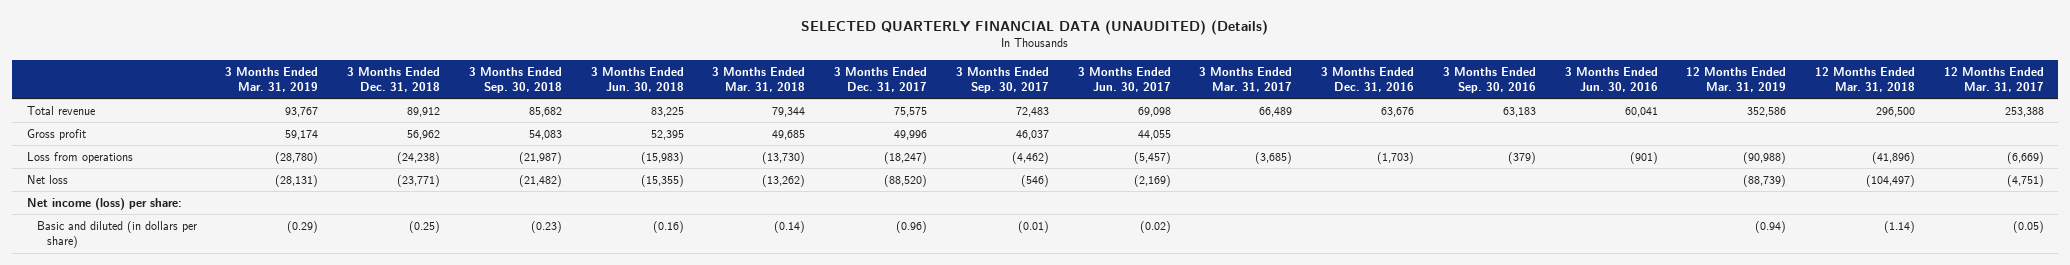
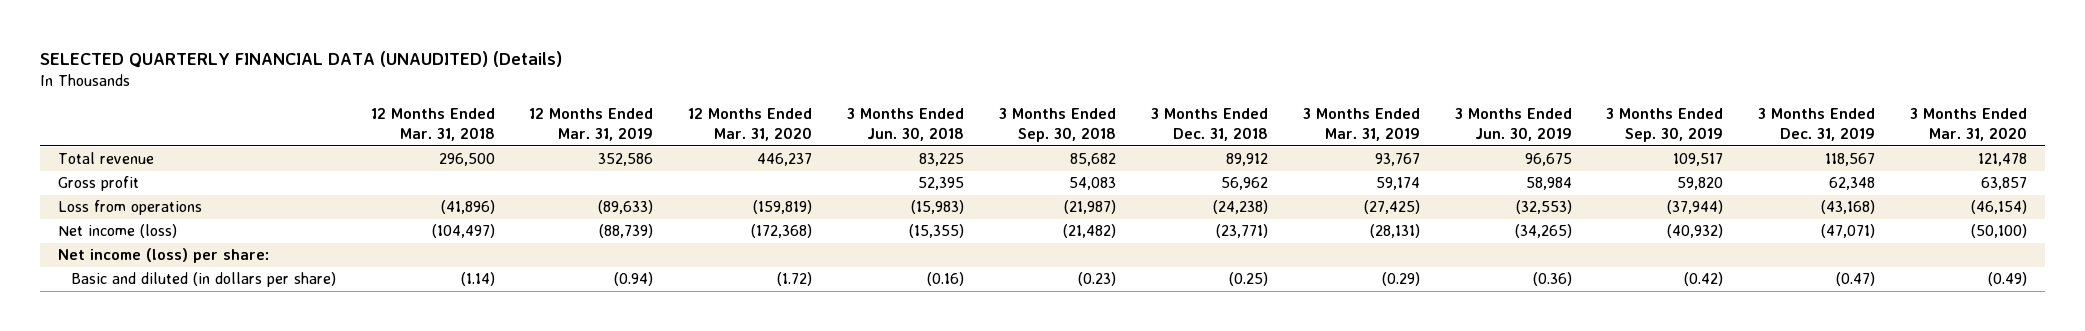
- | 3 Months Ended Mar. 31, 2019 | 3 Months Ended Dec. 31, 2018 | 3 Months Ended Sep. 30, 2018 | 3 Months Ended Jun. 30, 2018 | 3 Months Ended Mar. 31, 2018 | 3 Months Ended Dec. 31, 2017 | 3 Months Ended Sep. 30, 2017 | 3 Months Ended Jun. 30, 2017 | 3 Months Ended Mar. 31, 2017 | 3 Months Ended Dec. 31, 2016 | 3 Months Ended Sep. 30, 2016 | 3 Months Ended Jun. 30, 2016 | 12 Months Ended Mar. 31, 2019 | 12 Months Ended Mar. 31, 2018 | 12 Months Ended Mar. 31, 2017
+ | 12 Months Ended Mar. 31, 2018 | 12 Months Ended Mar. 31, 2019 | 12 Months Ended Mar. 31, 2020 | 3 Months Ended Jun. 30, 2018 | 3 Months Ended Sep. 30, 2018 | 3 Months Ended Dec. 31, 2018 | 3 Months Ended Mar. 31, 2019 | 3 Months Ended Jun. 30, 2019 | 3 Months Ended Sep. 30, 2019 | 3 Months Ended Dec. 31, 2019 | 3 Months Ended Mar. 31, 2020
- Loss from operations | (28,780) | (24,238) | (21,987) | (15,983) | (13,730) | (18,247) | (4,462) | (5,457) | (3,685) | (1,703) | (379) | (901) | (90,988) | (41,896) | (6,669)
- Net loss | (28,131) | (23,771) | (21,482) | (15,355) | (13,262) | (88,520) | (546) | (2,169) | | | | | (88,739) | (104,497) | (4,751)
+ Loss from operations | (41,896) | (89,633) | (159,819) | (15,983) | (21,987) | (24,238) | (27,425) | (32,553) | (37,944) | (43,168) | (46,154)
+ Net income (loss) | (104,497) | (88,739) | (172,368) | (15,355) | (21,482) | (23,771) | (28,131) | (34,265) | (40,932) | (47,071) | (50,100)

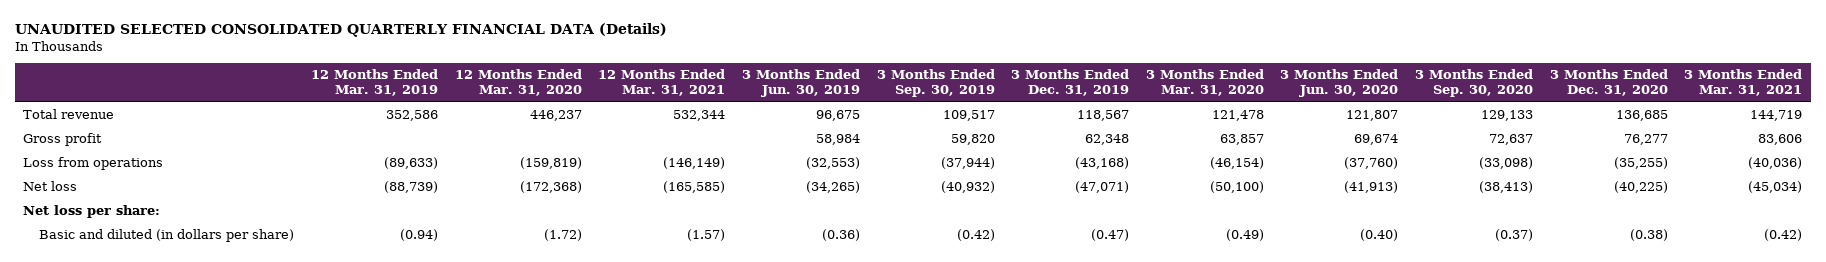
- SELECTED QUARTERLY FINANCIAL DATA (UNAUDITED) (Details)
+ UNAUDITED SELECTED CONSOLIDATED QUARTERLY FINANCIAL DATA (Details)
- | 12 Months Ended Mar. 31, 2018 | 12 Months Ended Mar. 31, 2019 | 12 Months Ended Mar. 31, 2020 | 3 Months Ended Jun. 30, 2018 | 3 Months Ended Sep. 30, 2018 | 3 Months Ended Dec. 31, 2018 | 3 Months Ended Mar. 31, 2019 | 3 Months Ended Jun. 30, 2019 | 3 Months Ended Sep. 30, 2019 | 3 Months Ended Dec. 31, 2019 | 3 Months Ended Mar. 31, 2020
+ | 12 Months Ended Mar. 31, 2019 | 12 Months Ended Mar. 31, 2020 | 12 Months Ended Mar. 31, 2021 | 3 Months Ended Jun. 30, 2019 | 3 Months Ended Sep. 30, 2019 | 3 Months Ended Dec. 31, 2019 | 3 Months Ended Mar. 31, 2020 | 3 Months Ended Jun. 30, 2020 | 3 Months Ended Sep. 30, 2020 | 3 Months Ended Dec. 31, 2020 | 3 Months Ended Mar. 31, 2021
- Net income (loss) | (104,497) | (88,739) | (172,368) | (15,355) | (21,482) | (23,771) | (28,131) | (34,265) | (40,932) | (47,071) | (50,100)
- Net income (loss) per share:
+ Net loss | (88,739) | (172,368) | (165,585) | (34,265) | (40,932) | (47,071) | (50,100) | (41,913) | (38,413) | (40,225) | (45,034)
+ Net loss per share:

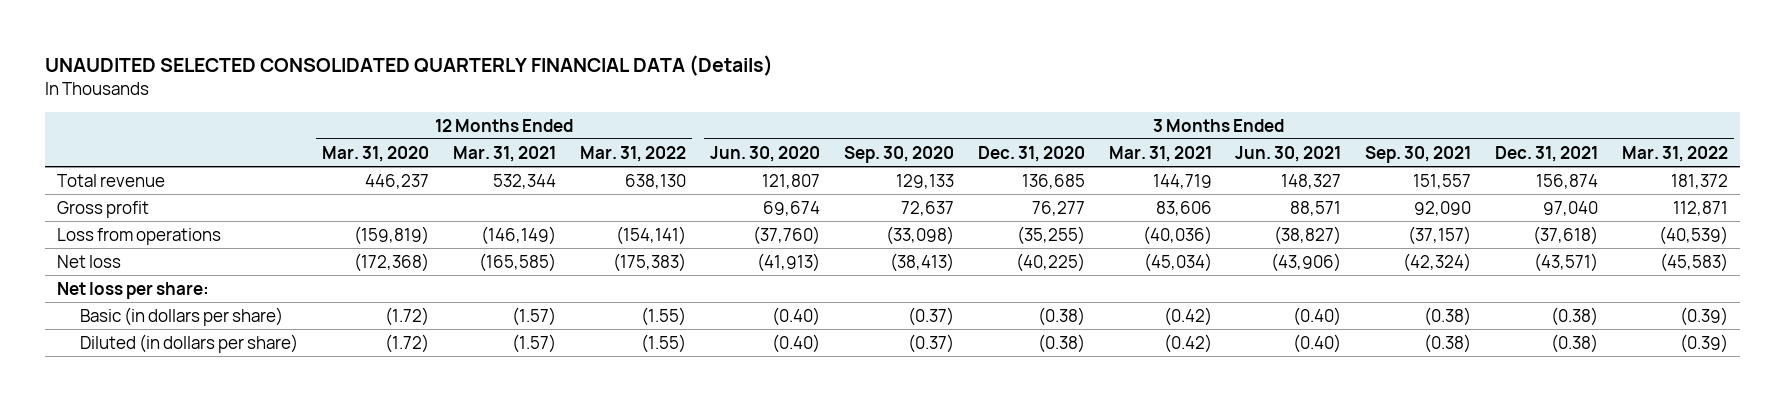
- | 12 Months Ended Mar. 31, 2019 | 12 Months Ended Mar. 31, 2020 | 12 Months Ended Mar. 31, 2021 | 3 Months Ended Jun. 30, 2019 | 3 Months Ended Sep. 30, 2019 | 3 Months Ended Dec. 31, 2019 | 3 Months Ended Mar. 31, 2020 | 3 Months Ended Jun. 30, 2020 | 3 Months Ended Sep. 30, 2020 | 3 Months Ended Dec. 31, 2020 | 3 Months Ended Mar. 31, 2021
+ | 12 Months Ended Mar. 31, 2020 | 12 Months Ended Mar. 31, 2021 | 12 Months Ended Mar. 31, 2022 | 3 Months Ended Jun. 30, 2020 | 3 Months Ended Sep. 30, 2020 | 3 Months Ended Dec. 31, 2020 | 3 Months Ended Mar. 31, 2021 | 3 Months Ended Jun. 30, 2021 | 3 Months Ended Sep. 30, 2021 | 3 Months Ended Dec. 31, 2021 | 3 Months Ended Mar. 31, 2022
- Basic and diluted (in dollars per share) | (0.94) | (1.72) | (1.57) | (0.36) | (0.42) | (0.47) | (0.49) | (0.40) | (0.37) | (0.38) | (0.42)
+ Basic (in dollars per share) | (1.72) | (1.57) | (1.55) | (0.40) | (0.37) | (0.38) | (0.42) | (0.40) | (0.38) | (0.38) | (0.39)
+ Diluted (in dollars per share) | (1.72) | (1.57) | (1.55) | (0.40) | (0.37) | (0.38) | (0.42) | (0.40) | (0.38) | (0.38) | (0.39)

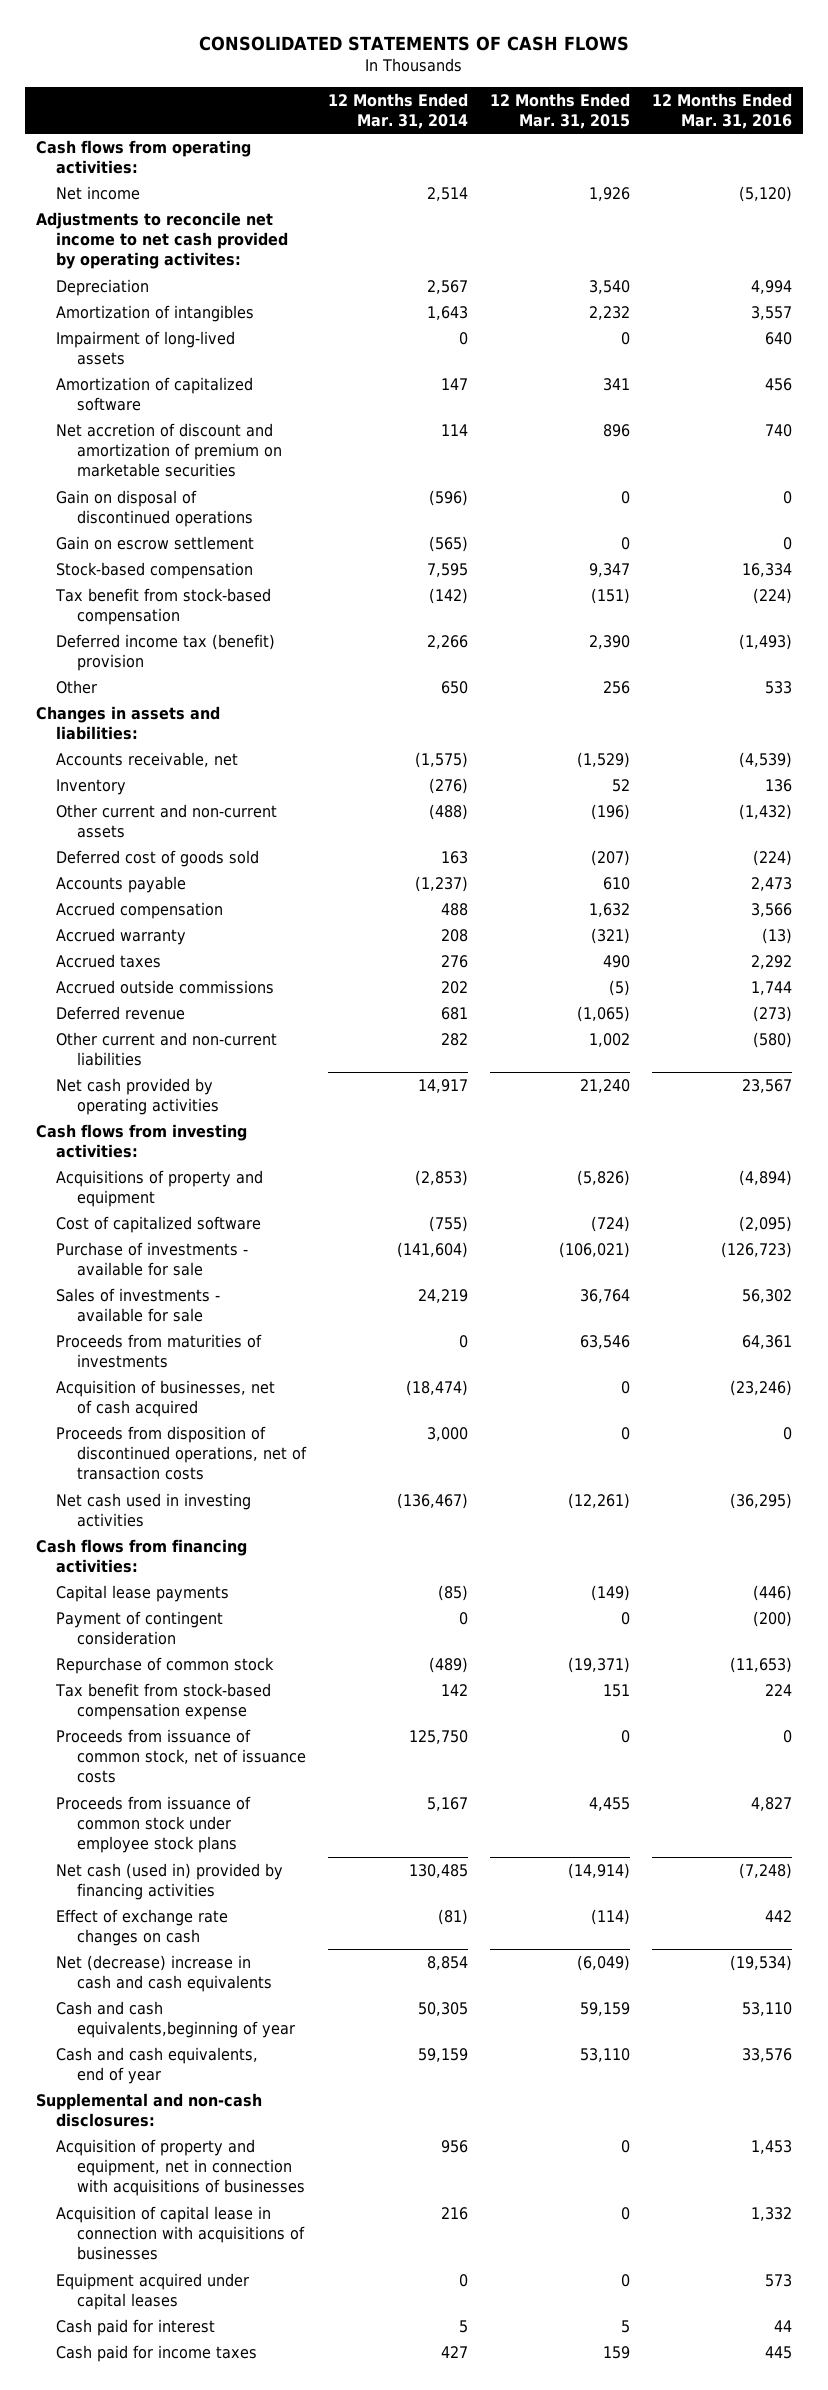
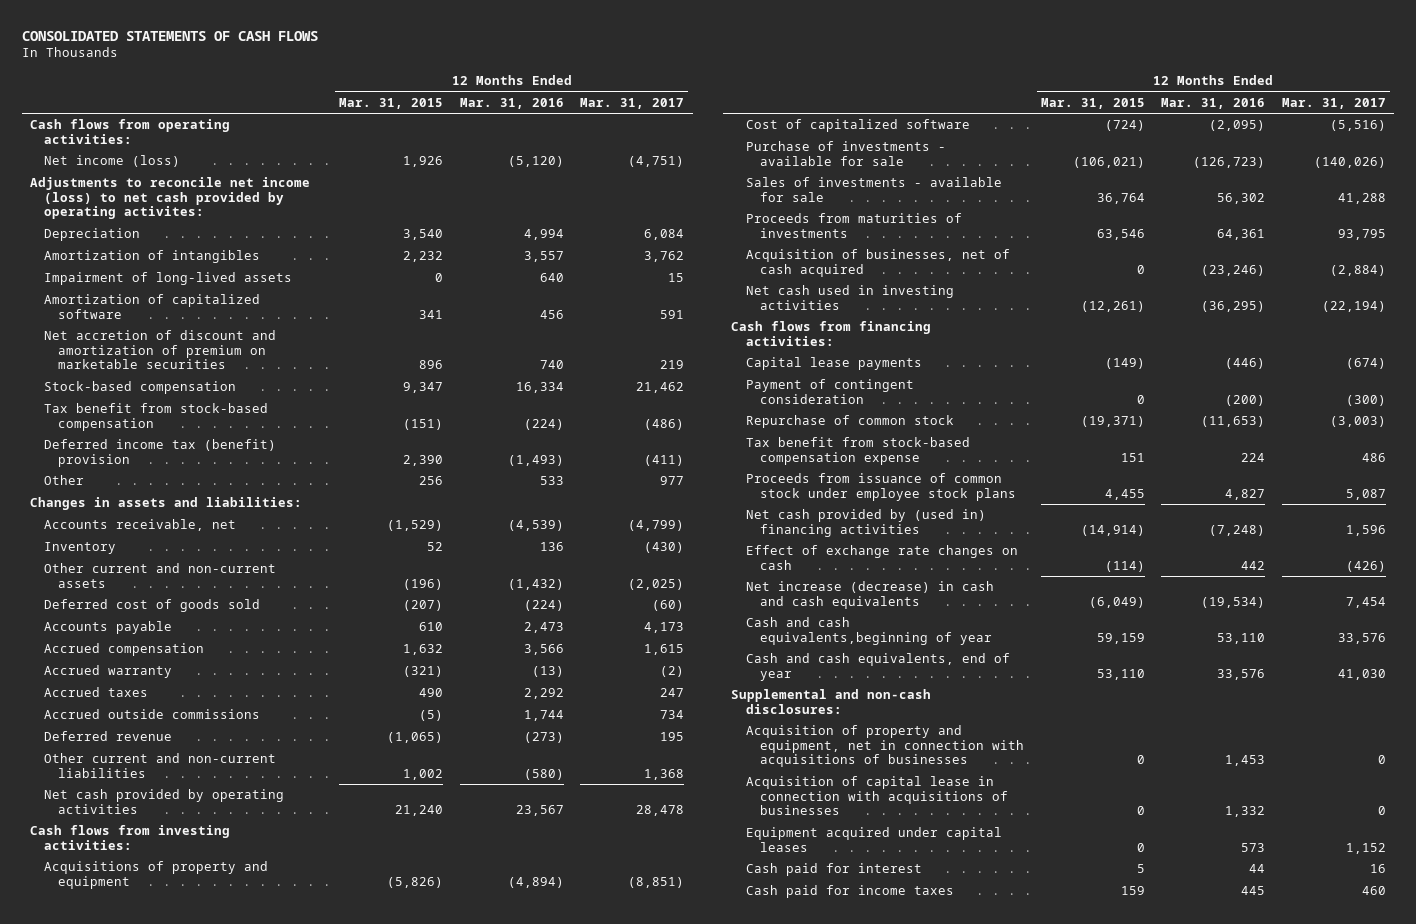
- | 12 Months Ended Mar. 31, 2014 | 12 Months Ended Mar. 31, 2015 | 12 Months Ended Mar. 31, 2016
+ | 12 Months Ended Mar. 31, 2015 | 12 Months Ended Mar. 31, 2016 | 12 Months Ended Mar. 31, 2017
- Net income | 2,514 | 1,926 | (5,120)
- Adjustments to reconcile net income to net cash provided by operating activites:
+ Net income (loss) | 1,926 | (5,120) | (4,751)
+ Adjustments to reconcile net income (loss) to net cash provided by operating activites:
- Gain on disposal of discontinued operations | (596) | 0 | 0
- Gain on escrow settlement | (565) | 0 | 0
- Proceeds from disposition of discontinued operations, net of transaction costs | 3,000 | 0 | 0
- Proceeds from issuance of common stock, net of issuance costs | 125,750 | 0 | 0
- Net cash (used in) provided by financing activities | 130,485 | (14,914) | (7,248)
+ Net cash provided by (used in) financing activities | (14,914) | (7,248) | 1,596
- Net (decrease) increase in cash and cash equivalents | 8,854 | (6,049) | (19,534)
+ Net increase (decrease) in cash and cash equivalents | (6,049) | (19,534) | 7,454

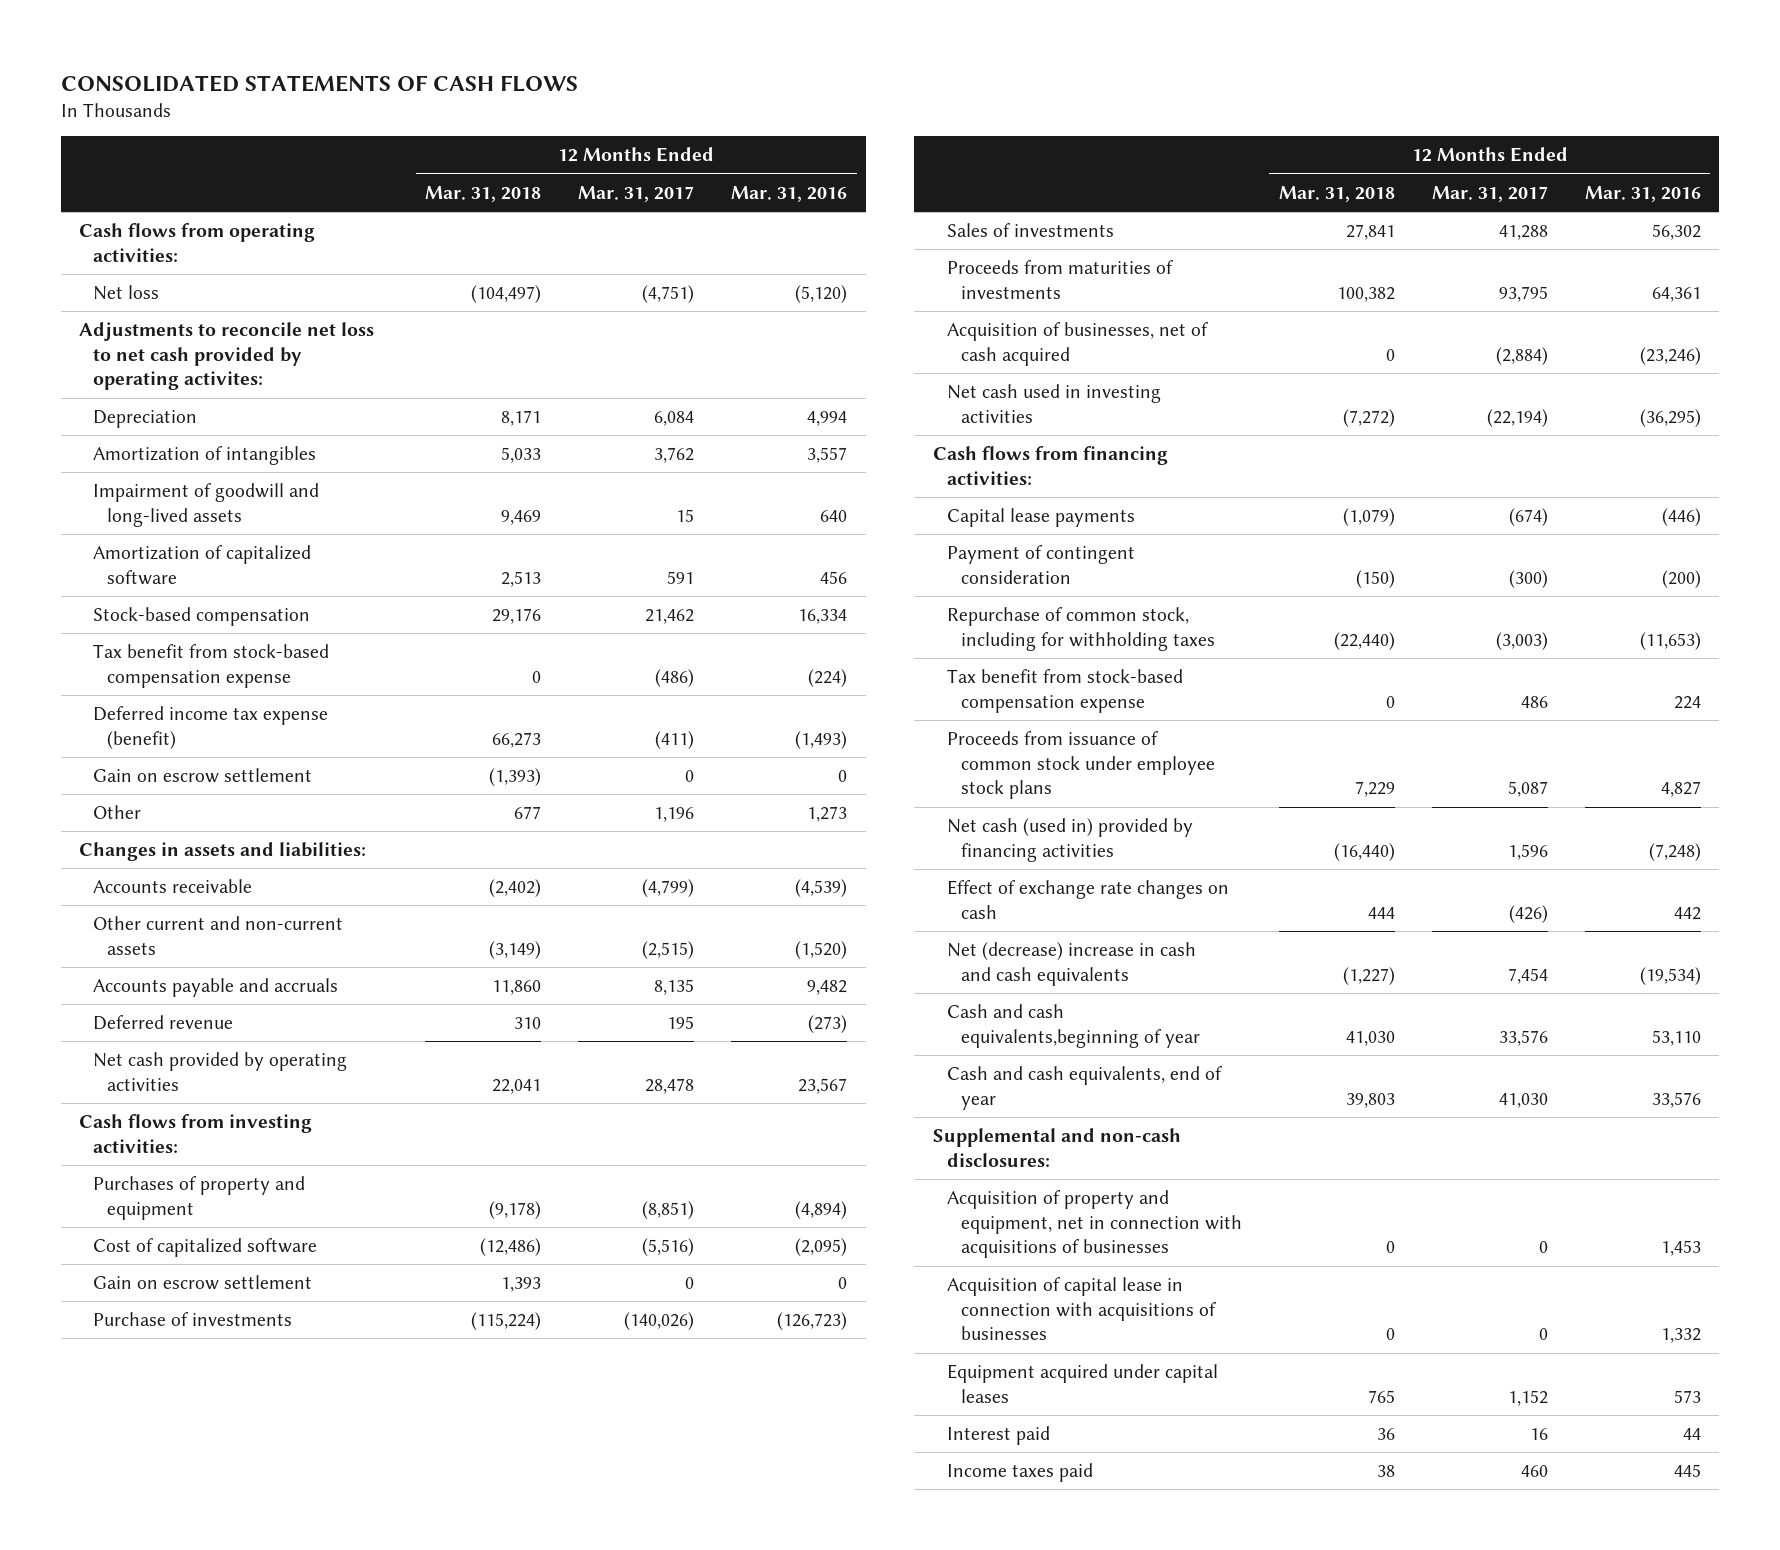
- | 12 Months Ended Mar. 31, 2015 | 12 Months Ended Mar. 31, 2016 | 12 Months Ended Mar. 31, 2017
+ | 12 Months Ended Mar. 31, 2018 | 12 Months Ended Mar. 31, 2017 | 12 Months Ended Mar. 31, 2016
- Net income (loss) | 1,926 | (5,120) | (4,751)
- Adjustments to reconcile net income (loss) to net cash provided by operating activites:
+ Net loss | (104,497) | (4,751) | (5,120)
+ Adjustments to reconcile net loss to net cash provided by operating activites:
- Impairment of long-lived assets | 0 | 640 | 15
+ Impairment of goodwill and long-lived assets | 9,469 | 15 | 640
- Net accretion of discount and amortization of premium on marketable securities | 896 | 740 | 219
- Tax benefit from stock-based compensation | (151) | (224) | (486)
- Deferred income tax (benefit) provision | 2,390 | (1,493) | (411)
- Other | 256 | 533 | 977
+ Tax benefit from stock-based compensation expense | 0 | (486) | (224)
+ Deferred income tax expense (benefit) | 66,273 | (411) | (1,493)
+ Gain on escrow settlement | (1,393) | 0 | 0
+ Other | 677 | 1,196 | 1,273
- Accounts receivable, net | (1,529) | (4,539) | (4,799)
- Inventory | 52 | 136 | (430)
- Other current and non-current assets | (196) | (1,432) | (2,025)
- Deferred cost of goods sold | (207) | (224) | (60)
- Accounts payable | 610 | 2,473 | 4,173
- Accrued compensation | 1,632 | 3,566 | 1,615
- Accrued warranty | (321) | (13) | (2)
- Accrued taxes | 490 | 2,292 | 247
- Accrued outside commissions | (5) | 1,744 | 734
+ Accounts receivable | (2,402) | (4,799) | (4,539)
+ Other current and non-current assets | (3,149) | (2,515) | (1,520)
+ Accounts payable and accruals | 11,860 | 8,135 | 9,482
- Other current and non-current liabilities | 1,002 | (580) | 1,368
- Acquisitions of property and equipment | (5,826) | (4,894) | (8,851)
+ Purchases of property and equipment | (9,178) | (8,851) | (4,894)
- Purchase of investments - available for sale | (106,021) | (126,723) | (140,026)
- Sales of investments - available for sale | 36,764 | 56,302 | 41,288
+ Gain on escrow settlement | 1,393 | 0 | 0
+ Purchase of investments | (115,224) | (140,026) | (126,723)
+ Sales of investments | 27,841 | 41,288 | 56,302
- Repurchase of common stock | (19,371) | (11,653) | (3,003)
+ Repurchase of common stock, including for withholding taxes | (22,440) | (3,003) | (11,653)
- Net cash provided by (used in) financing activities | (14,914) | (7,248) | 1,596
+ Net cash (used in) provided by financing activities | (16,440) | 1,596 | (7,248)
- Net increase (decrease) in cash and cash equivalents | (6,049) | (19,534) | 7,454
+ Net (decrease) increase in cash and cash equivalents | (1,227) | 7,454 | (19,534)
- Cash paid for interest | 5 | 44 | 16
- Cash paid for income taxes | 159 | 445 | 460
+ Interest paid | 36 | 16 | 44
+ Income taxes paid | 38 | 460 | 445

